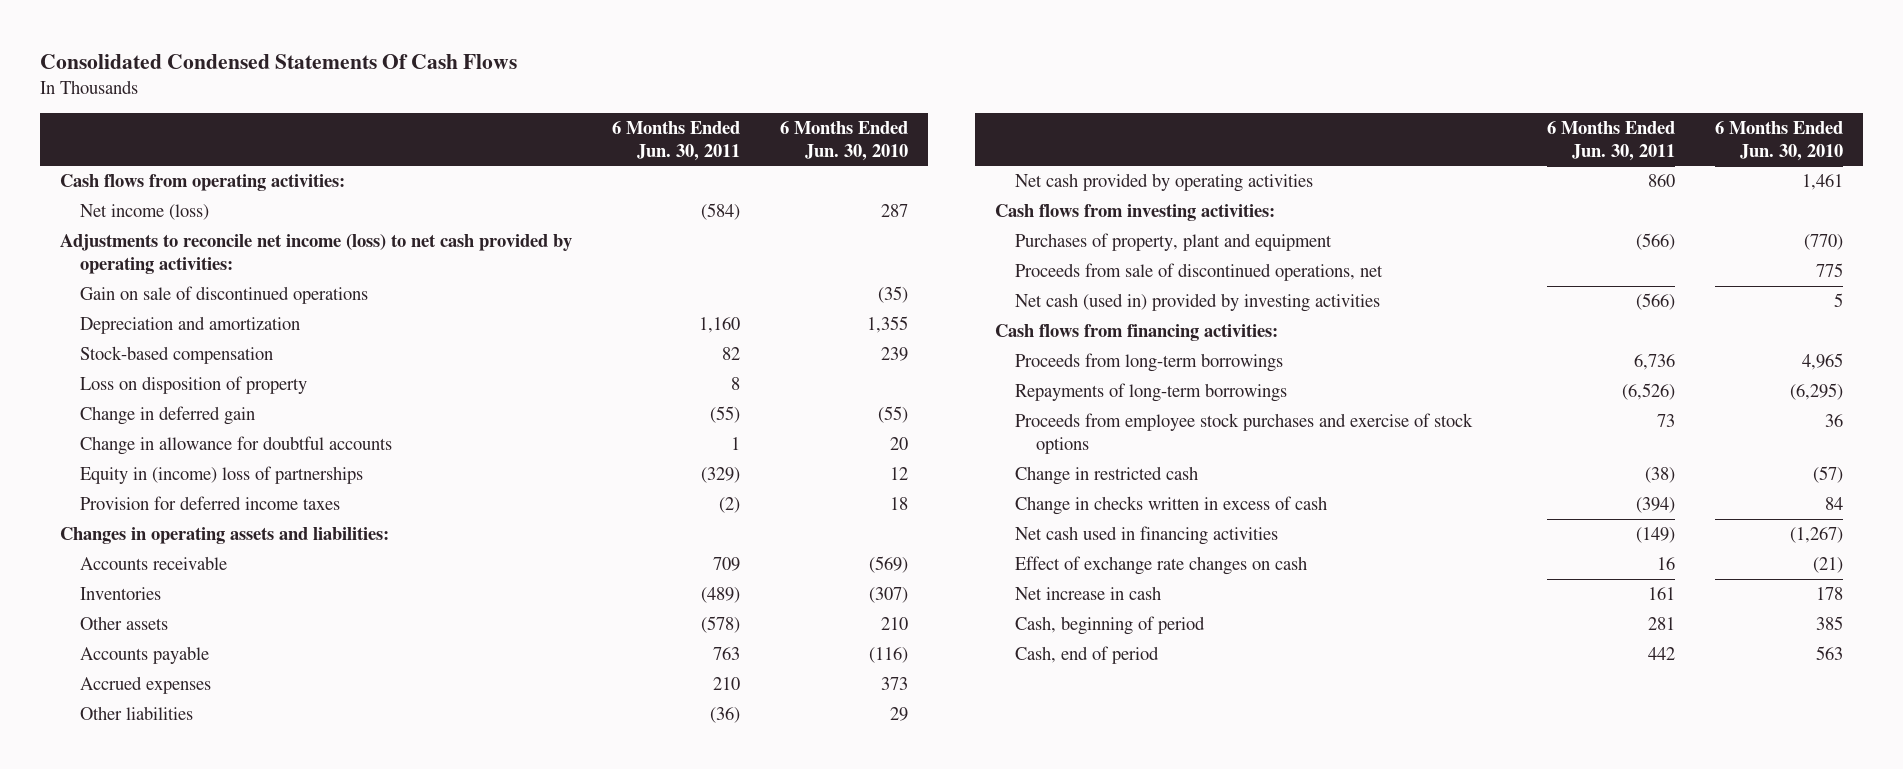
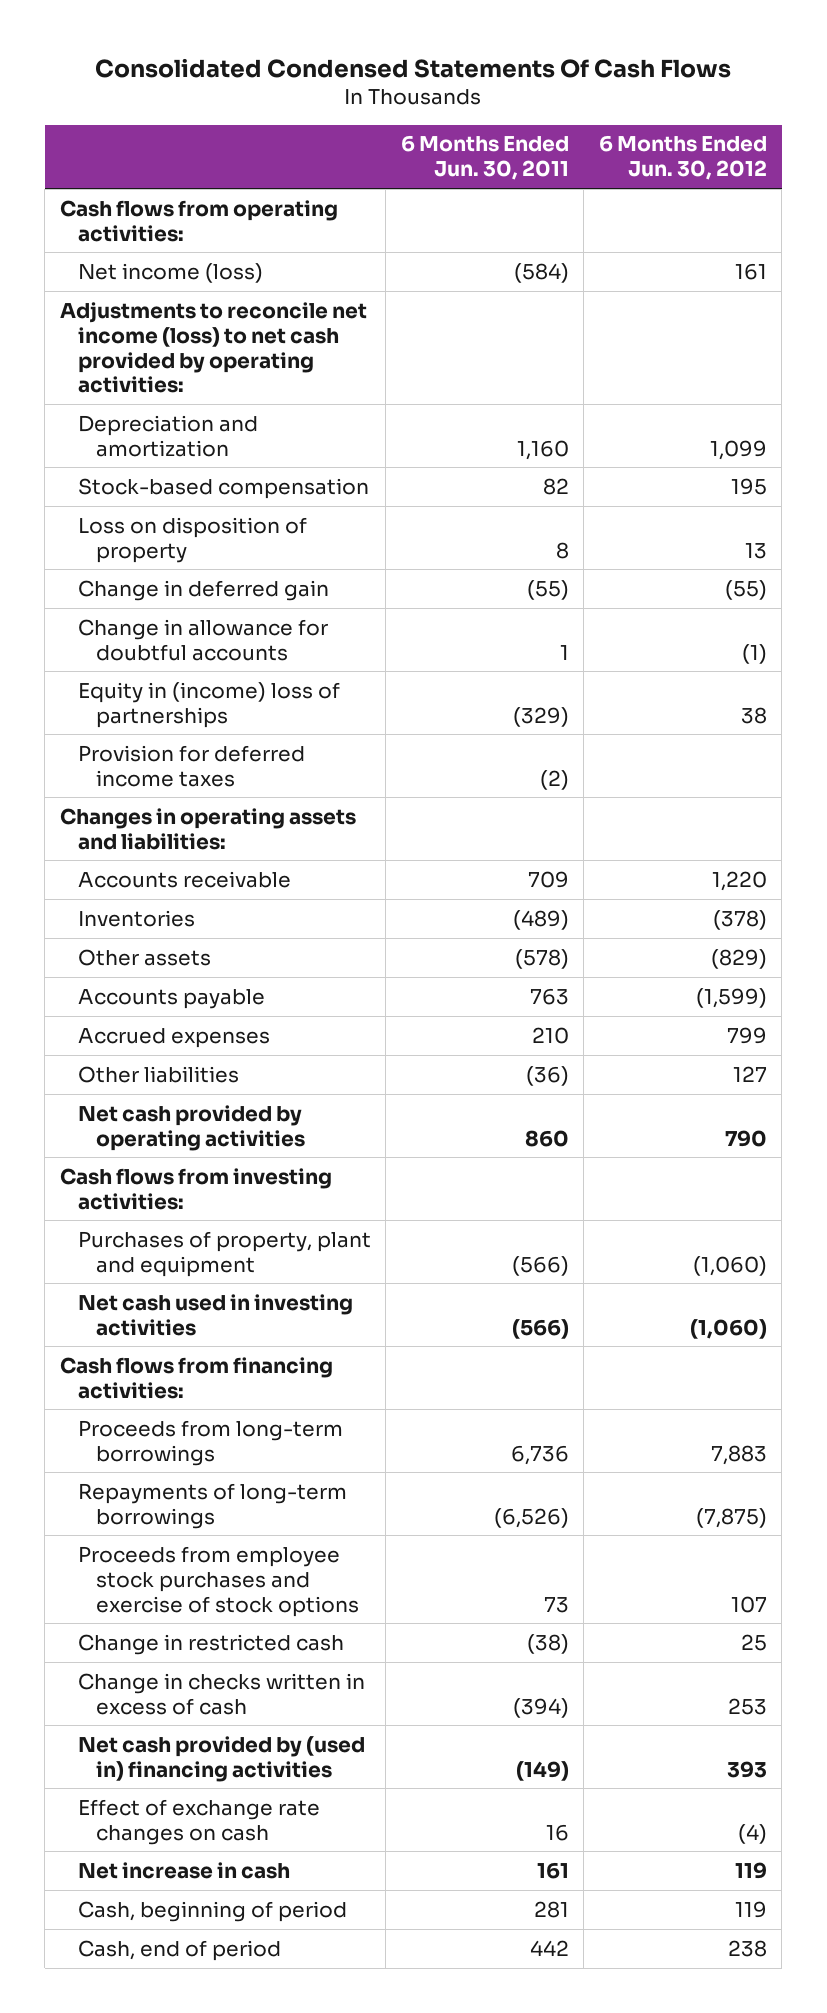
- | 6 Months Ended Jun. 30, 2011 | 6 Months Ended Jun. 30, 2010
+ | 6 Months Ended Jun. 30, 2011 | 6 Months Ended Jun. 30, 2012
- Gain on sale of discontinued operations | | (35)
- Proceeds from sale of discontinued operations, net | | 775
- Net cash (used in) provided by investing activities | (566) | 5
+ Net cash used in investing activities | (566) | (1,060)
- Net cash used in financing activities | (149) | (1,267)
+ Net cash provided by (used in) financing activities | (149) | 393

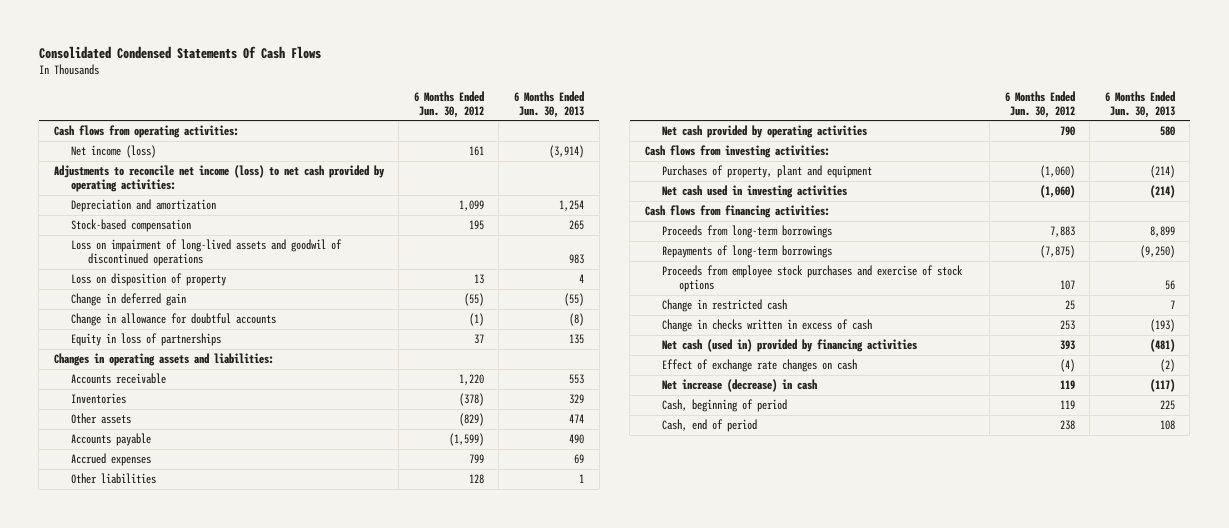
- | 6 Months Ended Jun. 30, 2011 | 6 Months Ended Jun. 30, 2012
+ | 6 Months Ended Jun. 30, 2012 | 6 Months Ended Jun. 30, 2013
+ Loss on impairment of long-lived assets and goodwil of discontinued operations | | 983
- Equity in (income) loss of partnerships | (329) | 38
- Provision for deferred income taxes | (2) |
+ Equity in loss of partnerships | 37 | 135
- Other liabilities | (36) | 127
+ Other liabilities | 128 | 1
- Net cash provided by (used in) financing activities | (149) | 393
+ Net cash (used in) provided by financing activities | 393 | (481)
- Net increase in cash | 161 | 119
+ Net increase (decrease) in cash | 119 | (117)

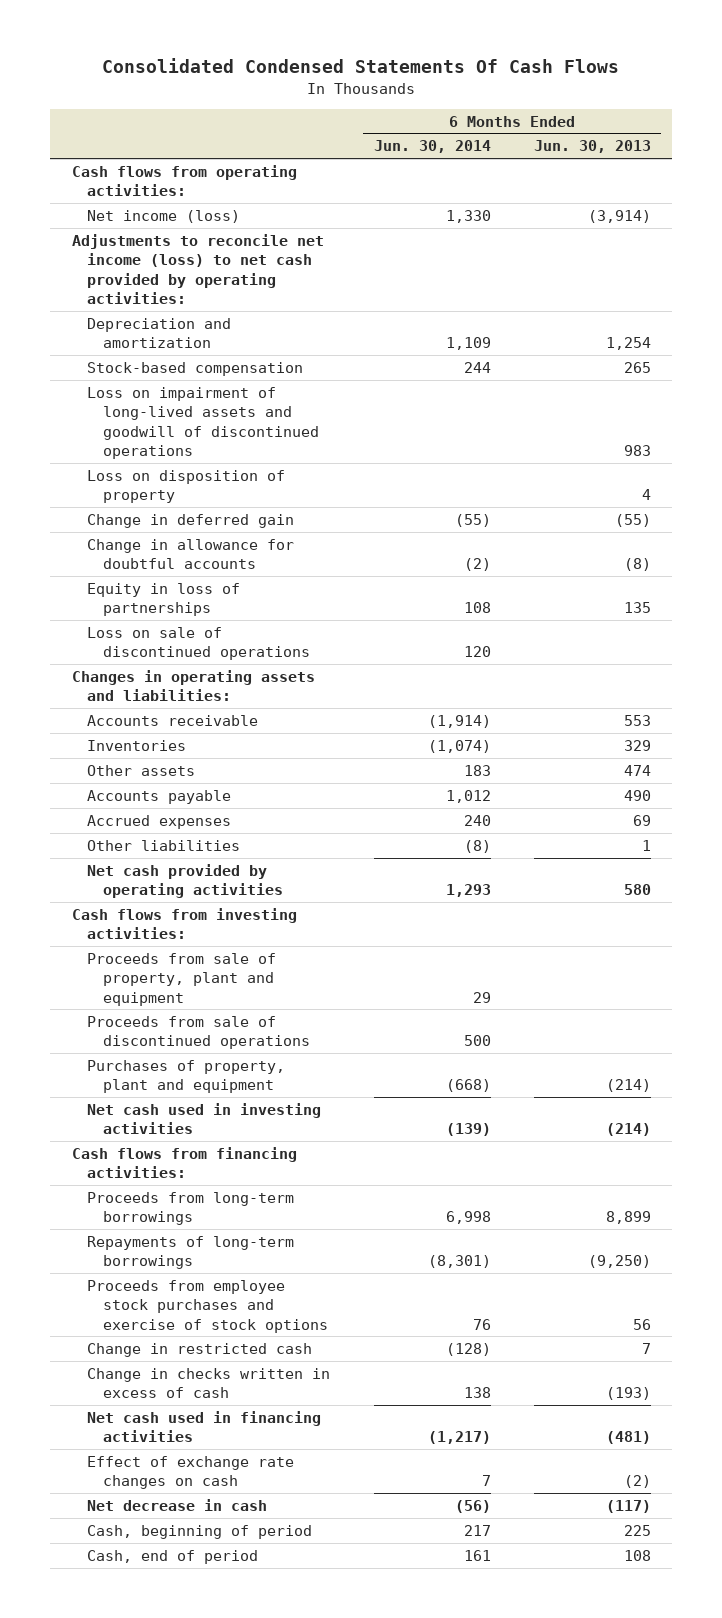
- | 6 Months Ended Jun. 30, 2012 | 6 Months Ended Jun. 30, 2013
+ | 6 Months Ended Jun. 30, 2014 | 6 Months Ended Jun. 30, 2013
- Loss on impairment of long-lived assets and goodwil of discontinued operations | | 983
+ Loss on impairment of long-lived assets and goodwill of discontinued operations | | 983
+ Loss on sale of discontinued operations | 120 |
+ Proceeds from sale of property, plant and equipment | 29 |
+ Proceeds from sale of discontinued operations | 500 |
- Net cash (used in) provided by financing activities | 393 | (481)
+ Net cash used in financing activities | (1,217) | (481)
- Net increase (decrease) in cash | 119 | (117)
+ Net decrease in cash | (56) | (117)

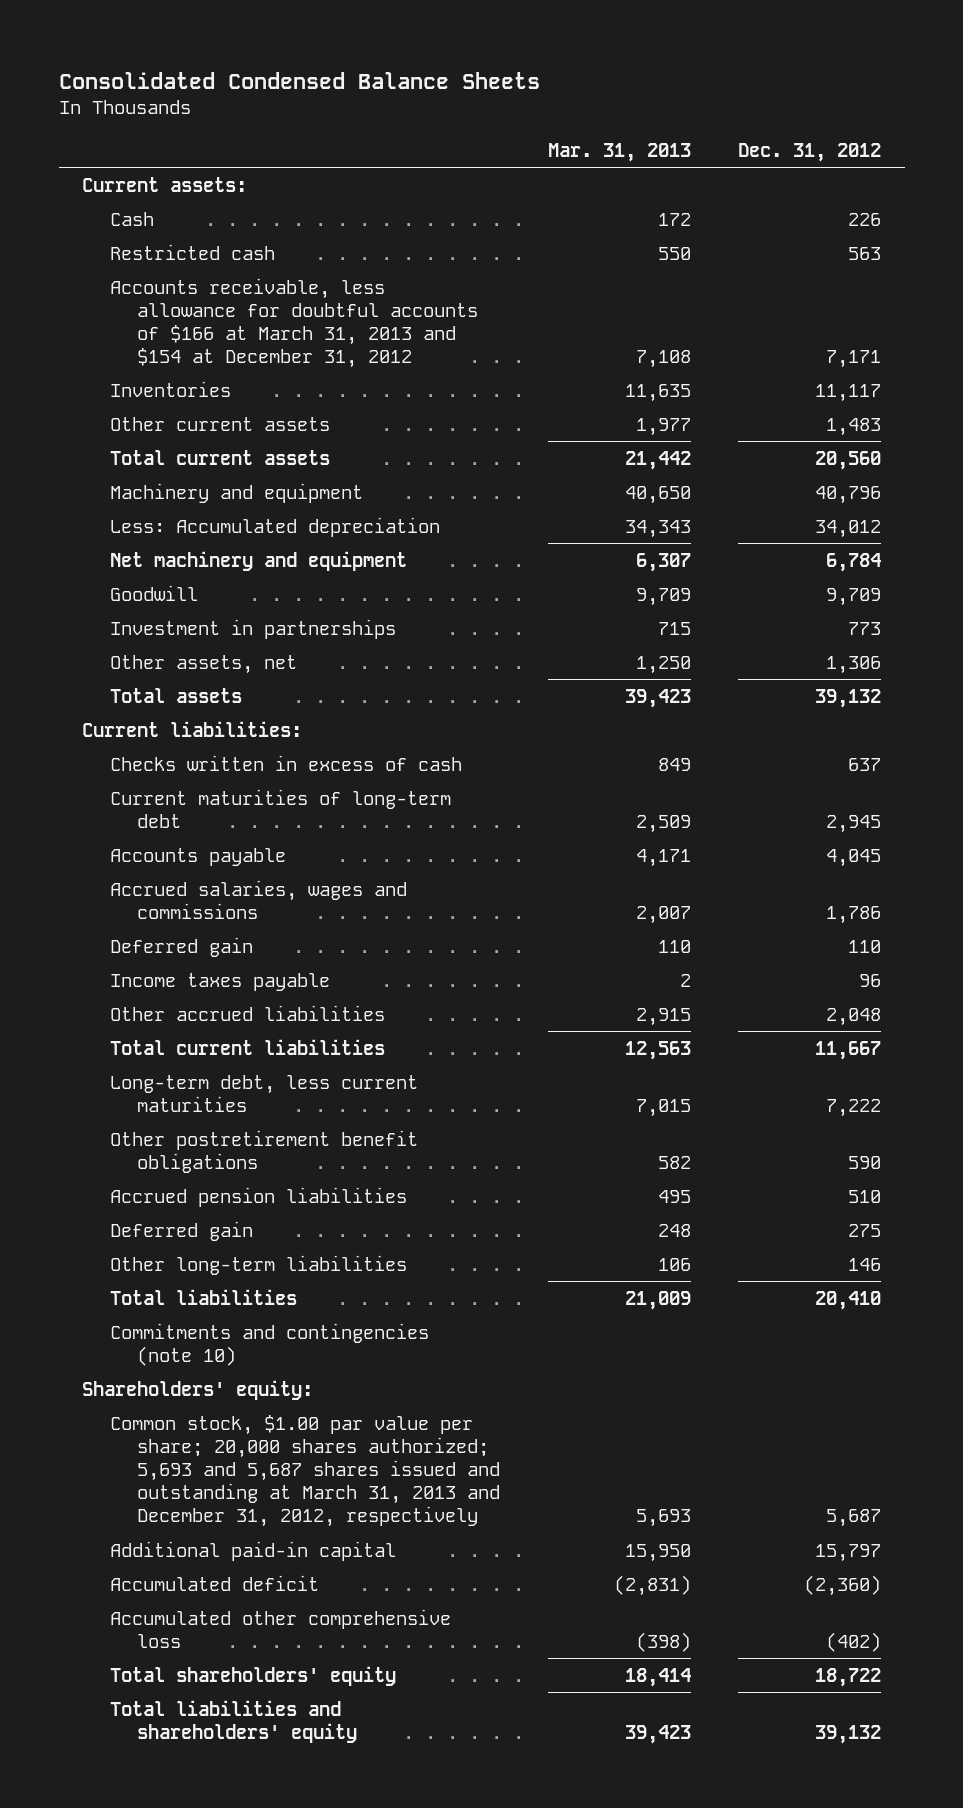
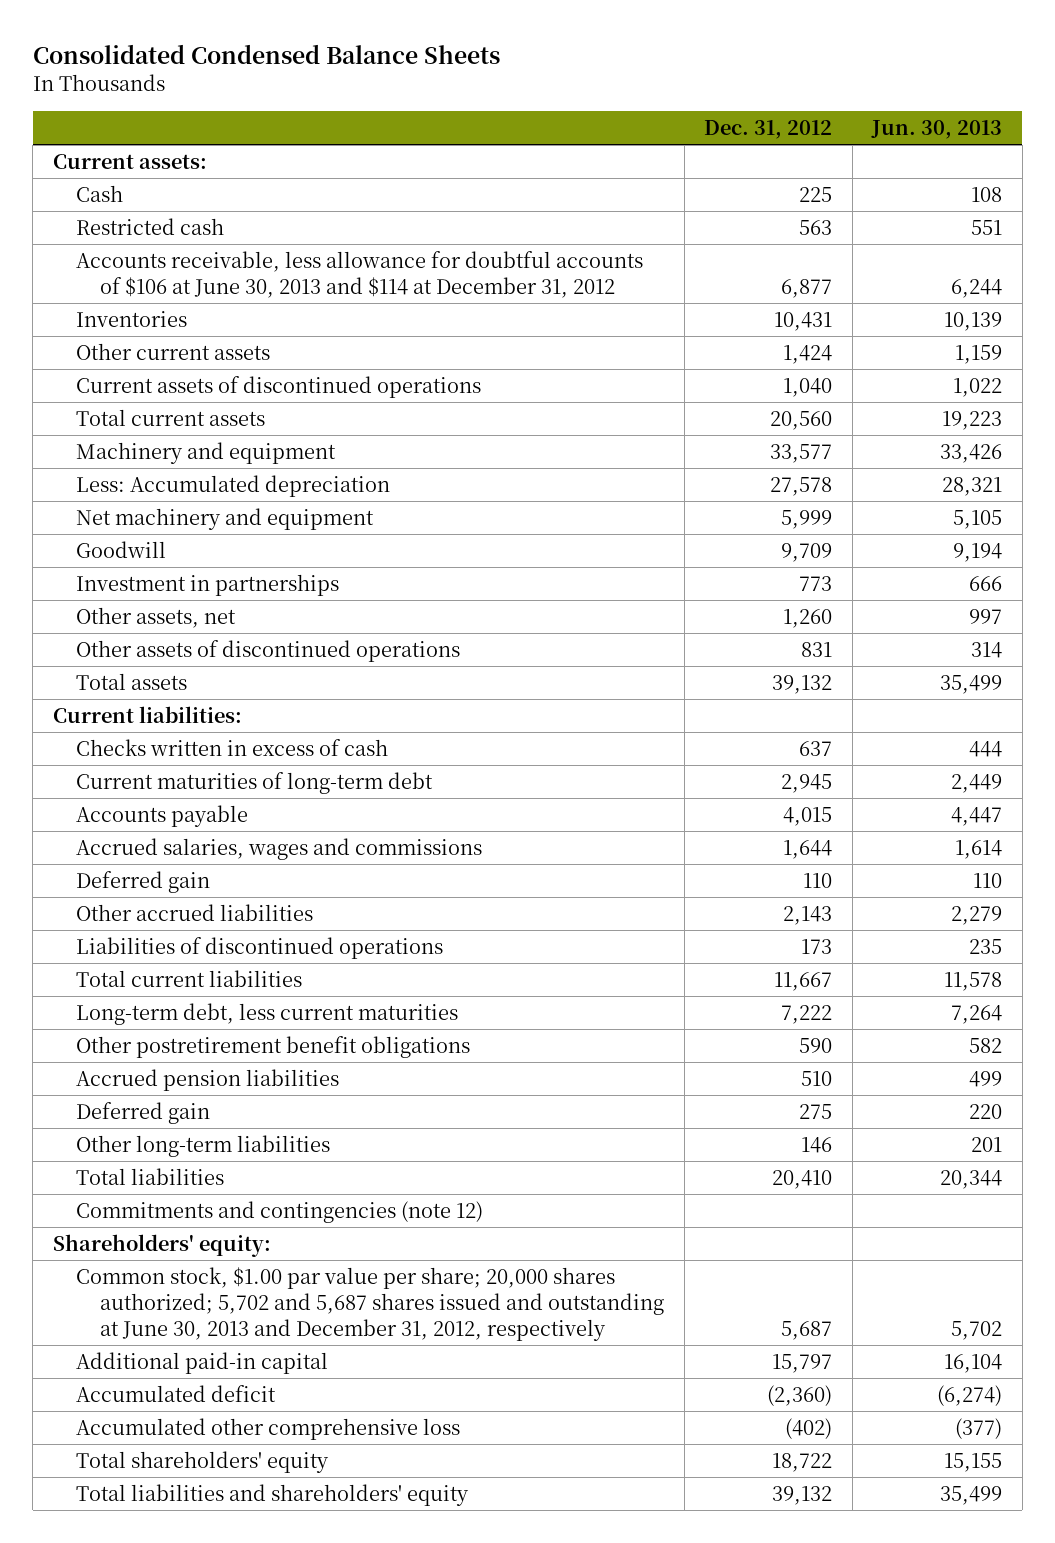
- | Mar. 31, 2013 | Dec. 31, 2012
+ | Dec. 31, 2012 | Jun. 30, 2013
- Cash | 172 | 226
+ Cash | 225 | 108
- Accounts receivable, less allowance for doubtful accounts of $166 at March 31, 2013 and $154 at December 31, 2012 | 7,108 | 7,171
- Inventories | 11,635 | 11,117
- Other current assets | 1,977 | 1,483
+ Accounts receivable, less allowance for doubtful accounts of $106 at June 30, 2013 and $114 at December 31, 2012 | 6,877 | 6,244
+ Inventories | 10,431 | 10,139
+ Other current assets | 1,424 | 1,159
+ Current assets of discontinued operations | 1,040 | 1,022
- Machinery and equipment | 40,650 | 40,796
- Less: Accumulated depreciation | 34,343 | 34,012
- Net machinery and equipment | 6,307 | 6,784
+ Machinery and equipment | 33,577 | 33,426
+ Less: Accumulated depreciation | 27,578 | 28,321
+ Net machinery and equipment | 5,999 | 5,105
- Other assets, net | 1,250 | 1,306
+ Other assets, net | 1,260 | 997
+ Other assets of discontinued operations | 831 | 314
- Accounts payable | 4,171 | 4,045
- Accrued salaries, wages and commissions | 2,007 | 1,786
+ Accounts payable | 4,015 | 4,447
+ Accrued salaries, wages and commissions | 1,644 | 1,614
- Income taxes payable | 2 | 96
- Other accrued liabilities | 2,915 | 2,048
+ Other accrued liabilities | 2,143 | 2,279
+ Liabilities of discontinued operations | 173 | 235
- Commitments and contingencies (note 10)
+ Commitments and contingencies (note 12)
- Common stock, $1.00 par value per share; 20,000 shares authorized; 5,693 and 5,687 shares issued and outstanding at March 31, 2013 and December 31, 2012, respectively | 5,693 | 5,687
+ Common stock, $1.00 par value per share; 20,000 shares authorized; 5,702 and 5,687 shares issued and outstanding at June 30, 2013 and December 31, 2012, respectively | 5,687 | 5,702

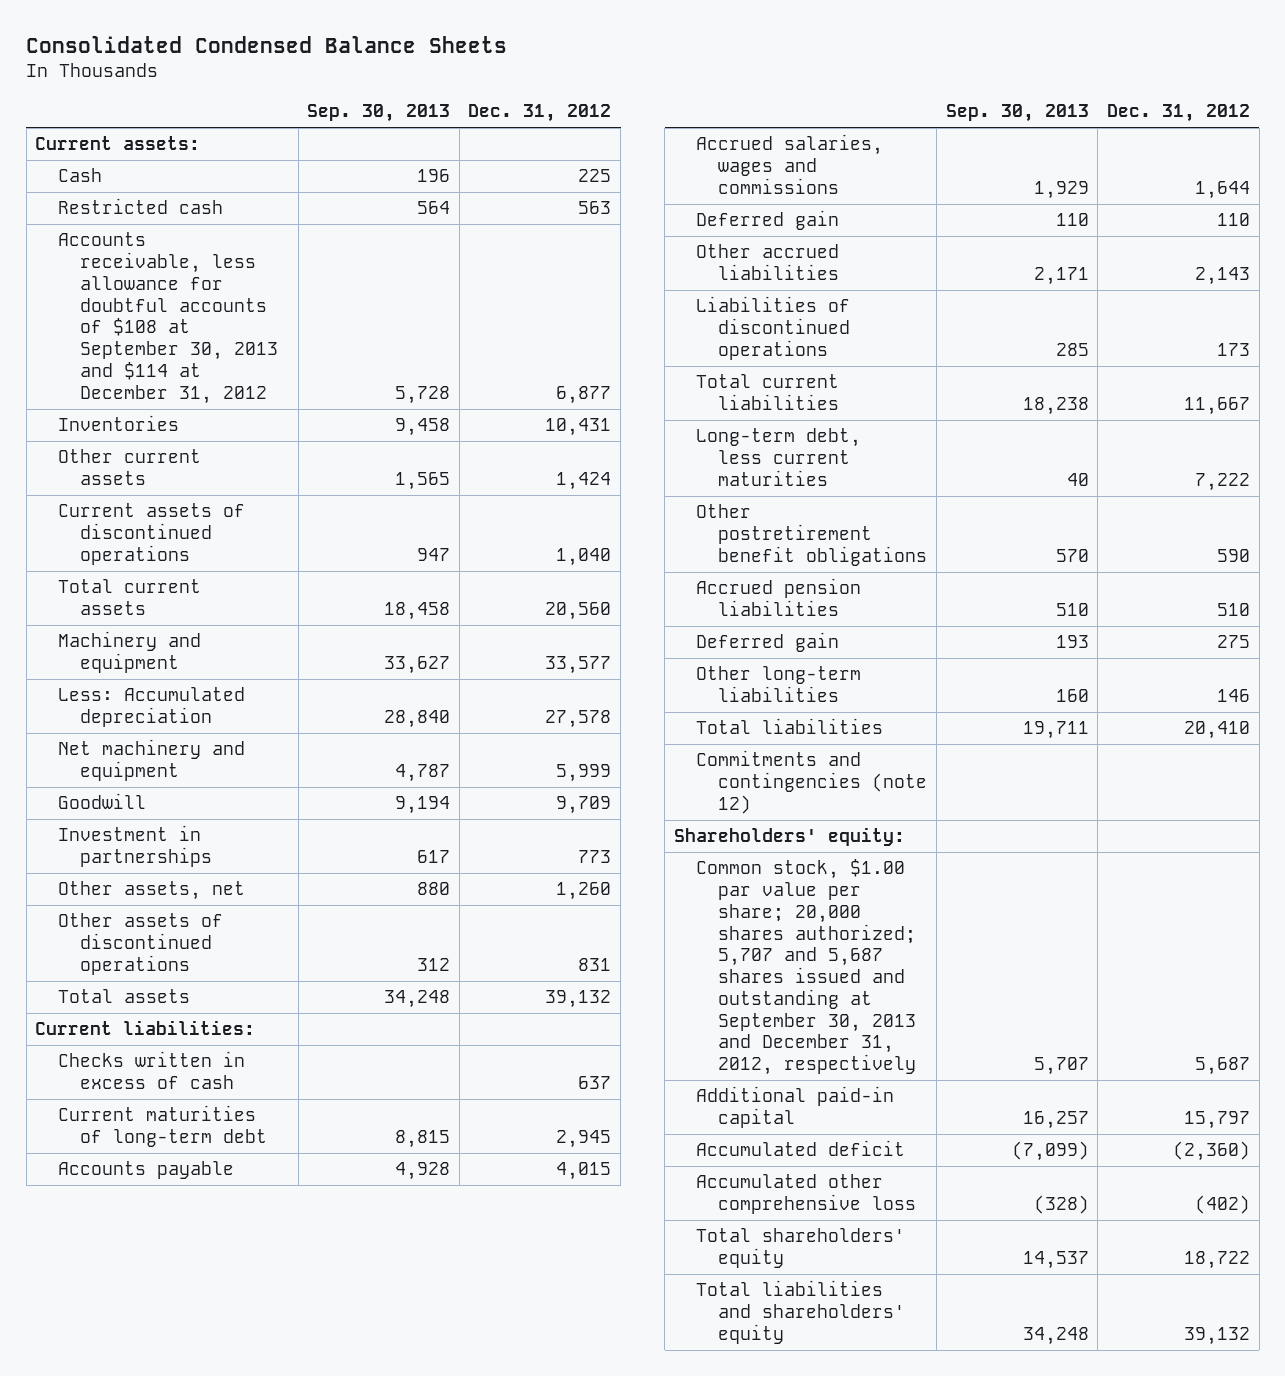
- | Dec. 31, 2012 | Jun. 30, 2013
+ | Sep. 30, 2013 | Dec. 31, 2012
- Accounts receivable, less allowance for doubtful accounts of $106 at June 30, 2013 and $114 at December 31, 2012 | 6,877 | 6,244
+ Accounts receivable, less allowance for doubtful accounts of $108 at September 30, 2013 and $114 at December 31, 2012 | 5,728 | 6,877
- Common stock, $1.00 par value per share; 20,000 shares authorized; 5,702 and 5,687 shares issued and outstanding at June 30, 2013 and December 31, 2012, respectively | 5,687 | 5,702
+ Common stock, $1.00 par value per share; 20,000 shares authorized; 5,707 and 5,687 shares issued and outstanding at September 30, 2013 and December 31, 2012, respectively | 5,707 | 5,687

